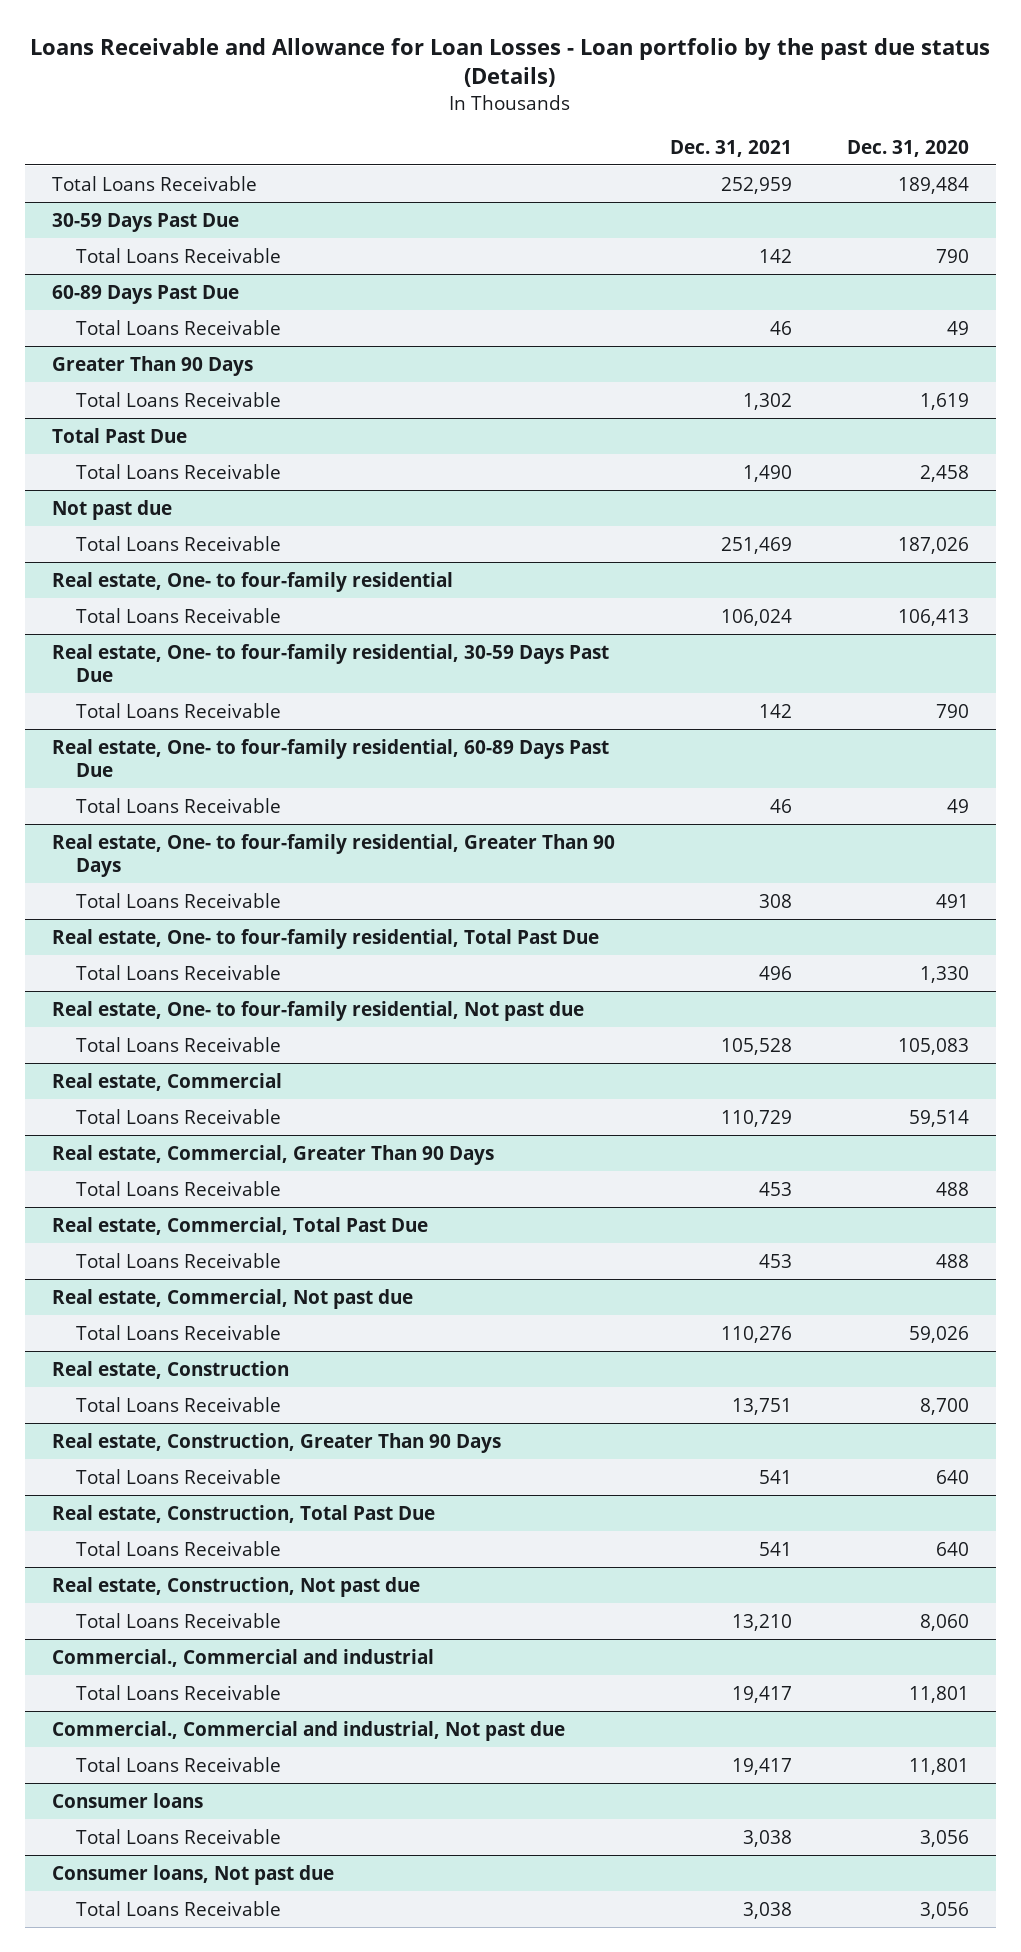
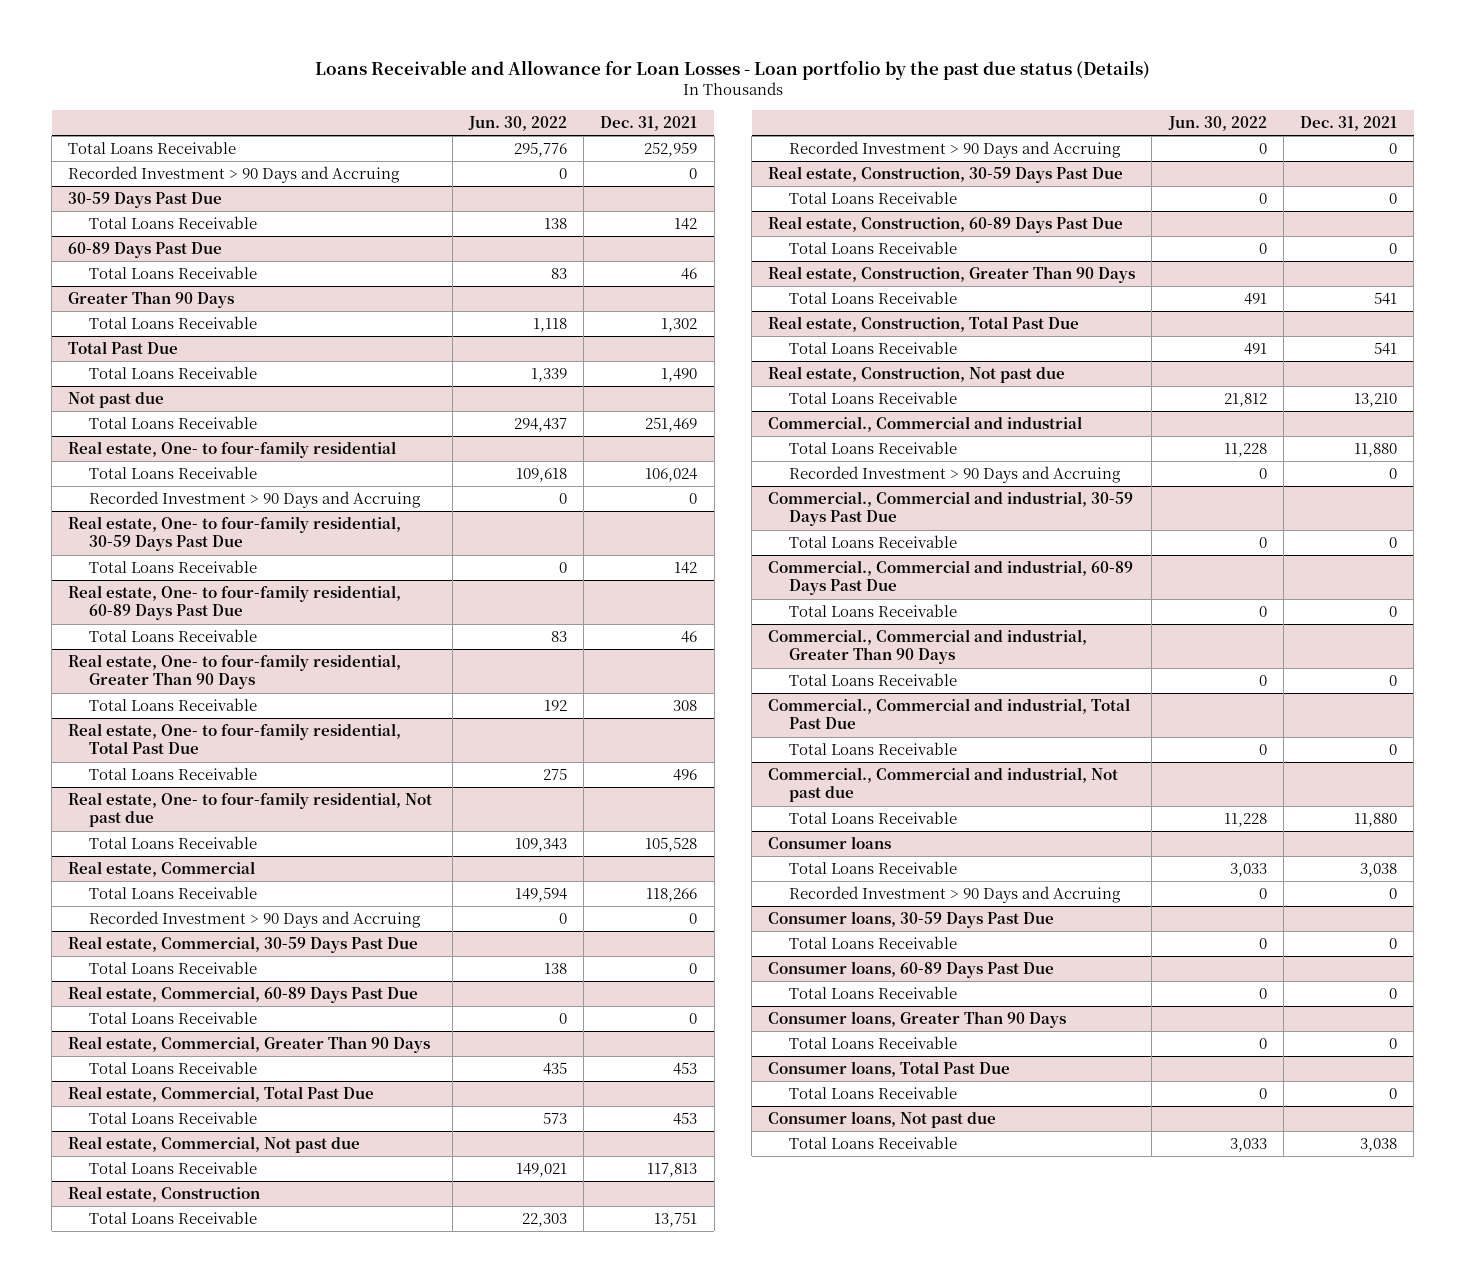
- | Dec. 31, 2021 | Dec. 31, 2020
+ | Jun. 30, 2022 | Dec. 31, 2021
+ Recorded Investment > 90 Days and Accruing | 0 | 0
@ Real estate, One- to four-family residential
+ Recorded Investment > 90 Days and Accruing | 0 | 0
@ Real estate, Commercial
- Total Loans Receivable | 110,729 | 59,514
+ Total Loans Receivable | 149,594 | 118,266
+ Recorded Investment > 90 Days and Accruing | 0 | 0
+ Real estate, Commercial, 30-59 Days Past Due
+ Total Loans Receivable | 138 | 0
+ Real estate, Commercial, 60-89 Days Past Due
+ Total Loans Receivable | 0 | 0
@ Real estate, Commercial, Not past due
- Total Loans Receivable | 110,276 | 59,026
+ Total Loans Receivable | 149,021 | 117,813
@ Real estate, Construction
+ Recorded Investment > 90 Days and Accruing | 0 | 0
+ Real estate, Construction, 30-59 Days Past Due
+ Total Loans Receivable | 0 | 0
+ Real estate, Construction, 60-89 Days Past Due
+ Total Loans Receivable | 0 | 0
@ Commercial., Commercial and industrial
- Total Loans Receivable | 19,417 | 11,801
+ Total Loans Receivable | 11,228 | 11,880
+ Recorded Investment > 90 Days and Accruing | 0 | 0
+ Commercial., Commercial and industrial, 30-59 Days Past Due
+ Total Loans Receivable | 0 | 0
+ Commercial., Commercial and industrial, 60-89 Days Past Due
+ Total Loans Receivable | 0 | 0
+ Commercial., Commercial and industrial, Greater Than 90 Days
+ Total Loans Receivable | 0 | 0
+ Commercial., Commercial and industrial, Total Past Due
+ Total Loans Receivable | 0 | 0
@ Commercial., Commercial and industrial, Not past due
- Total Loans Receivable | 19,417 | 11,801
+ Total Loans Receivable | 11,228 | 11,880
@ Consumer loans
+ Recorded Investment > 90 Days and Accruing | 0 | 0
+ Consumer loans, 30-59 Days Past Due
+ Total Loans Receivable | 0 | 0
+ Consumer loans, 60-89 Days Past Due
+ Total Loans Receivable | 0 | 0
+ Consumer loans, Greater Than 90 Days
+ Total Loans Receivable | 0 | 0
+ Consumer loans, Total Past Due
+ Total Loans Receivable | 0 | 0

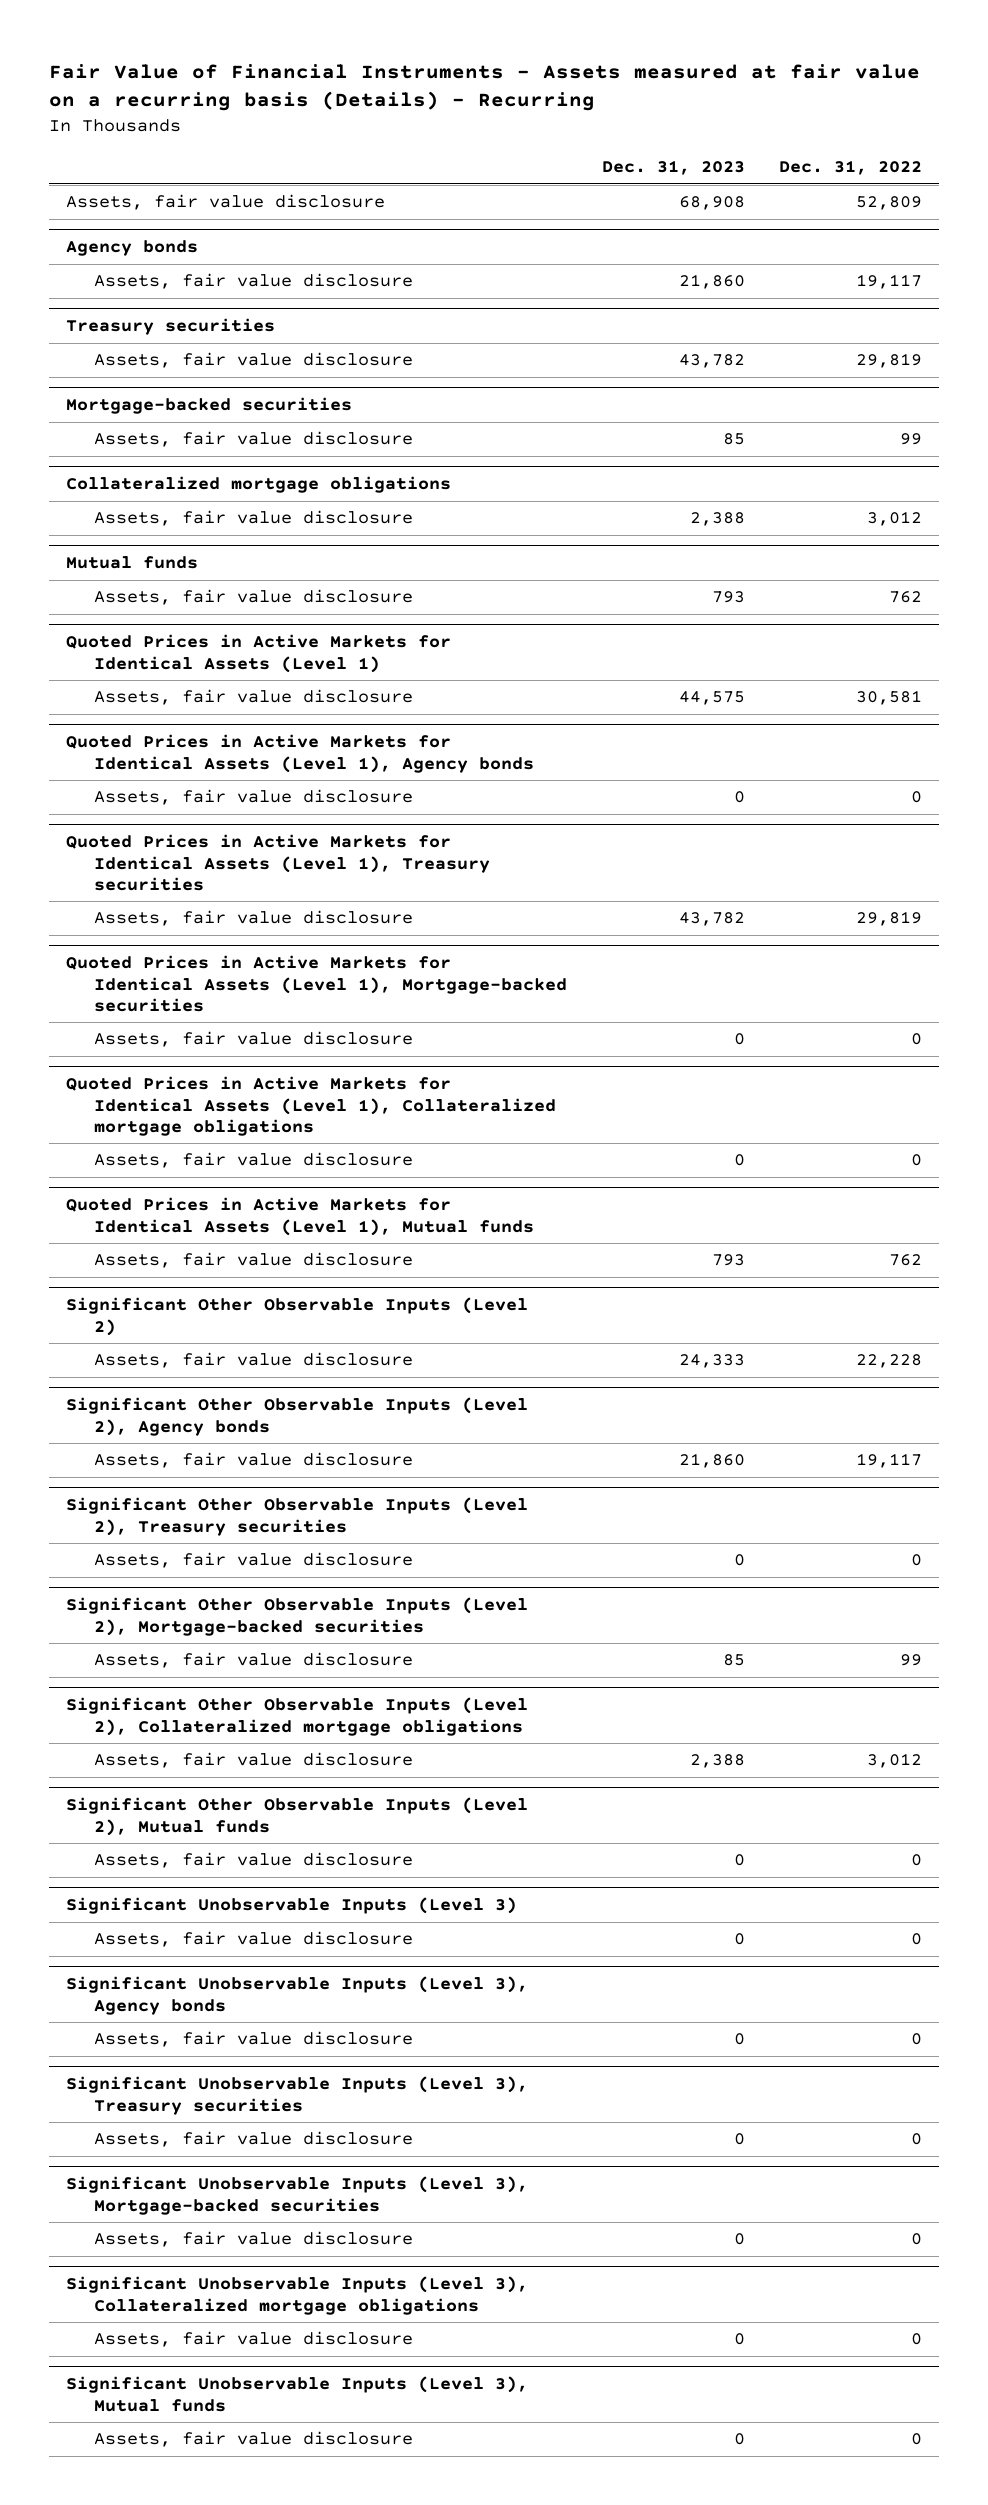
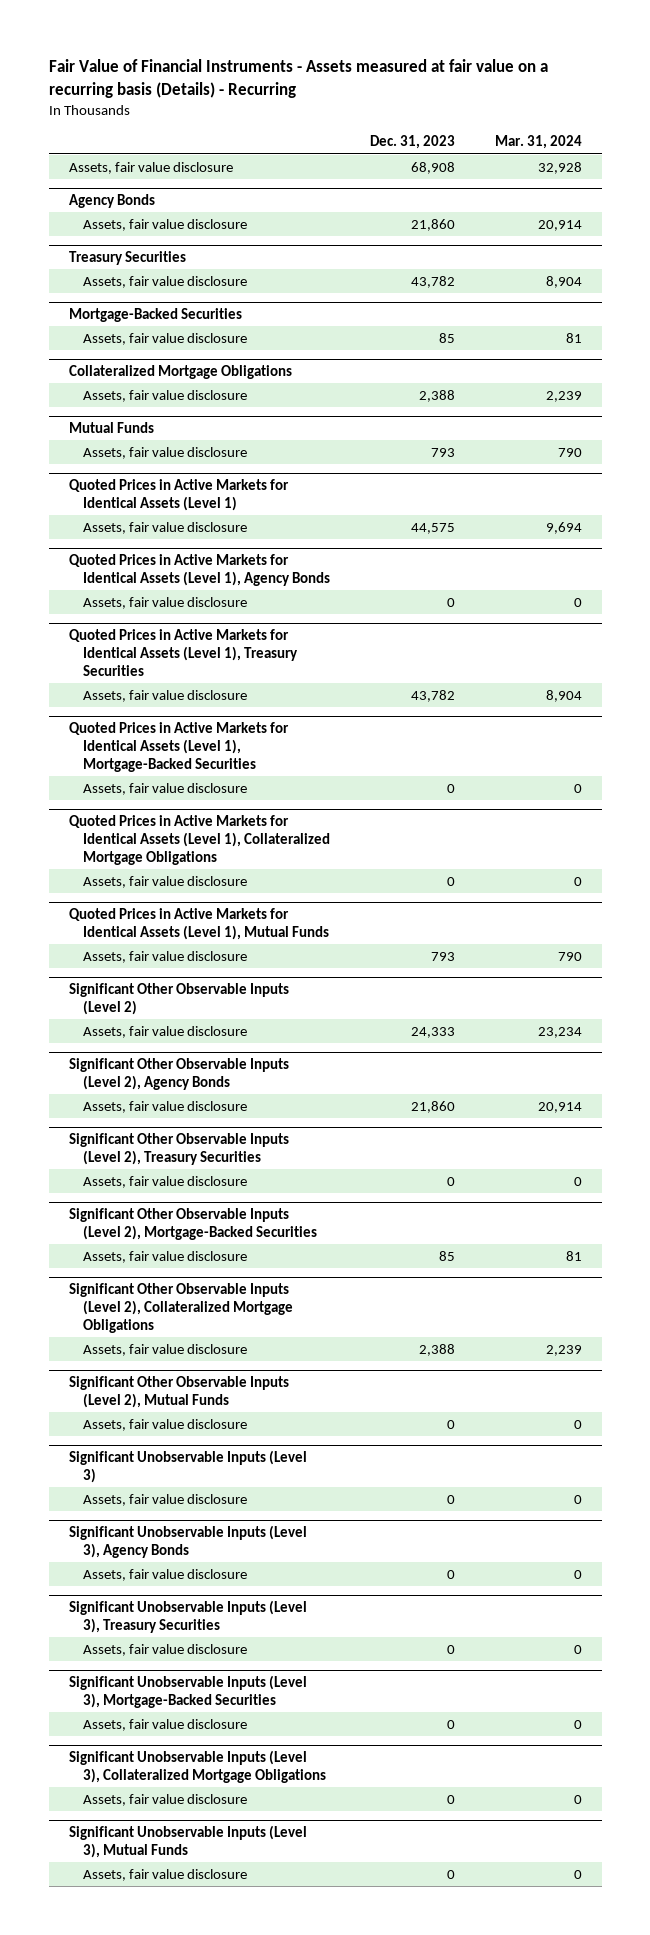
- | Dec. 31, 2023 | Dec. 31, 2022
+ | Dec. 31, 2023 | Mar. 31, 2024
- Agency bonds
+ Agency Bonds
- Treasury securities
+ Treasury Securities
- Mortgage-backed securities
+ Mortgage-Backed Securities
- Collateralized mortgage obligations
+ Collateralized Mortgage Obligations
- Mutual funds
+ Mutual Funds
- Quoted Prices in Active Markets for Identical Assets (Level 1), Agency bonds
+ Quoted Prices in Active Markets for Identical Assets (Level 1), Agency Bonds
- Quoted Prices in Active Markets for Identical Assets (Level 1), Treasury securities
+ Quoted Prices in Active Markets for Identical Assets (Level 1), Treasury Securities
- Quoted Prices in Active Markets for Identical Assets (Level 1), Mortgage-backed securities
+ Quoted Prices in Active Markets for Identical Assets (Level 1), Mortgage-Backed Securities
- Quoted Prices in Active Markets for Identical Assets (Level 1), Collateralized mortgage obligations
+ Quoted Prices in Active Markets for Identical Assets (Level 1), Collateralized Mortgage Obligations
- Quoted Prices in Active Markets for Identical Assets (Level 1), Mutual funds
+ Quoted Prices in Active Markets for Identical Assets (Level 1), Mutual Funds
- Significant Other Observable Inputs (Level 2), Agency bonds
+ Significant Other Observable Inputs (Level 2), Agency Bonds
- Significant Other Observable Inputs (Level 2), Treasury securities
+ Significant Other Observable Inputs (Level 2), Treasury Securities
- Significant Other Observable Inputs (Level 2), Mortgage-backed securities
+ Significant Other Observable Inputs (Level 2), Mortgage-Backed Securities
- Significant Other Observable Inputs (Level 2), Collateralized mortgage obligations
+ Significant Other Observable Inputs (Level 2), Collateralized Mortgage Obligations
- Significant Other Observable Inputs (Level 2), Mutual funds
+ Significant Other Observable Inputs (Level 2), Mutual Funds
- Significant Unobservable Inputs (Level 3), Agency bonds
+ Significant Unobservable Inputs (Level 3), Agency Bonds
- Significant Unobservable Inputs (Level 3), Treasury securities
+ Significant Unobservable Inputs (Level 3), Treasury Securities
- Significant Unobservable Inputs (Level 3), Mortgage-backed securities
+ Significant Unobservable Inputs (Level 3), Mortgage-Backed Securities
- Significant Unobservable Inputs (Level 3), Collateralized mortgage obligations
+ Significant Unobservable Inputs (Level 3), Collateralized Mortgage Obligations
- Significant Unobservable Inputs (Level 3), Mutual funds
+ Significant Unobservable Inputs (Level 3), Mutual Funds

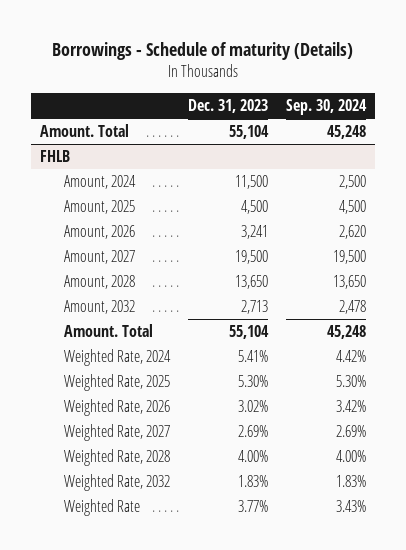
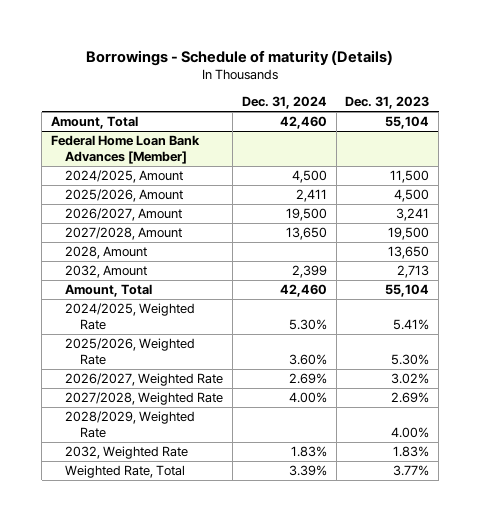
- | Dec. 31, 2023 | Sep. 30, 2024
+ | Dec. 31, 2024 | Dec. 31, 2023
- Amount. Total | 55,104 | 45,248
- FHLB
- Amount, 2024 | 11,500 | 2,500
- Amount, 2025 | 4,500 | 4,500
- Amount, 2026 | 3,241 | 2,620
- Amount, 2027 | 19,500 | 19,500
- Amount, 2028 | 13,650 | 13,650
- Amount, 2032 | 2,713 | 2,478
- Amount. Total | 55,104 | 45,248
- Weighted Rate, 2024 | 5.41% | 4.42%
- Weighted Rate, 2025 | 5.30% | 5.30%
- Weighted Rate, 2026 | 3.02% | 3.42%
- Weighted Rate, 2027 | 2.69% | 2.69%
- Weighted Rate, 2028 | 4.00% | 4.00%
- Weighted Rate, 2032 | 1.83% | 1.83%
- Weighted Rate | 3.77% | 3.43%
+ Amount, Total | 42,460 | 55,104
+ Federal Home Loan Bank Advances [Member]
+ 2024/2025, Amount | 4,500 | 11,500
+ 2025/2026, Amount | 2,411 | 4,500
+ 2026/2027, Amount | 19,500 | 3,241
+ 2027/2028, Amount | 13,650 | 19,500
+ 2028, Amount | | 13,650
+ 2032, Amount | 2,399 | 2,713
+ Amount, Total | 42,460 | 55,104
+ 2024/2025, Weighted Rate | 5.30% | 5.41%
+ 2025/2026, Weighted Rate | 3.60% | 5.30%
+ 2026/2027, Weighted Rate | 2.69% | 3.02%
+ 2027/2028, Weighted Rate | 4.00% | 2.69%
+ 2028/2029, Weighted Rate | | 4.00%
+ 2032, Weighted Rate | 1.83% | 1.83%
+ Weighted Rate, Total | 3.39% | 3.77%

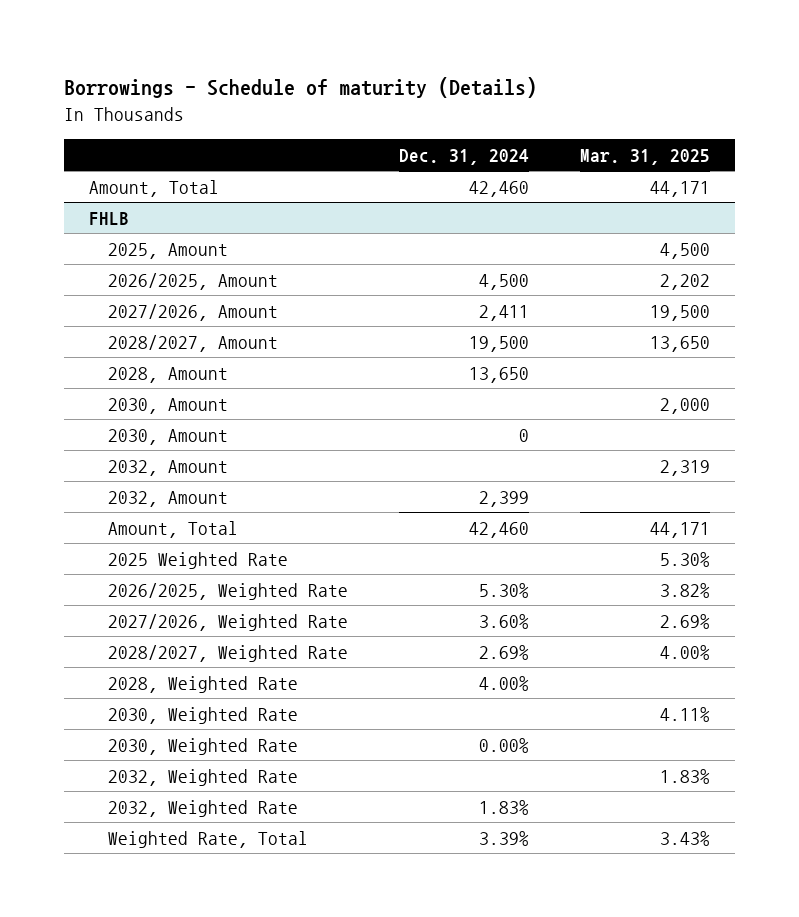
- | Dec. 31, 2024 | Dec. 31, 2023
+ | Dec. 31, 2024 | Mar. 31, 2025
- Federal Home Loan Bank Advances [Member]
- 2024/2025, Amount | 4,500 | 11,500
- 2025/2026, Amount | 2,411 | 4,500
- 2026/2027, Amount | 19,500 | 3,241
- 2027/2028, Amount | 13,650 | 19,500
- 2028, Amount | | 13,650
+ FHLB
+ 2025, Amount | | 4,500
+ 2026/2025, Amount | 4,500 | 2,202
+ 2027/2026, Amount | 2,411 | 19,500
+ 2028/2027, Amount | 19,500 | 13,650
+ 2028, Amount | 13,650 |
+ 2030, Amount | | 2,000
+ 2030, Amount | 0 |
+ 2032, Amount | | 2,319
- 2024/2025, Weighted Rate | 5.30% | 5.41%
- 2025/2026, Weighted Rate | 3.60% | 5.30%
- 2026/2027, Weighted Rate | 2.69% | 3.02%
- 2027/2028, Weighted Rate | 4.00% | 2.69%
- 2028/2029, Weighted Rate | | 4.00%
+ 2025 Weighted Rate | | 5.30%
+ 2026/2025, Weighted Rate | 5.30% | 3.82%
+ 2027/2026, Weighted Rate | 3.60% | 2.69%
+ 2028/2027, Weighted Rate | 2.69% | 4.00%
+ 2028, Weighted Rate | 4.00% |
+ 2030, Weighted Rate | | 4.11%
+ 2030, Weighted Rate | 0.00% |
+ 2032, Weighted Rate | | 1.83%

